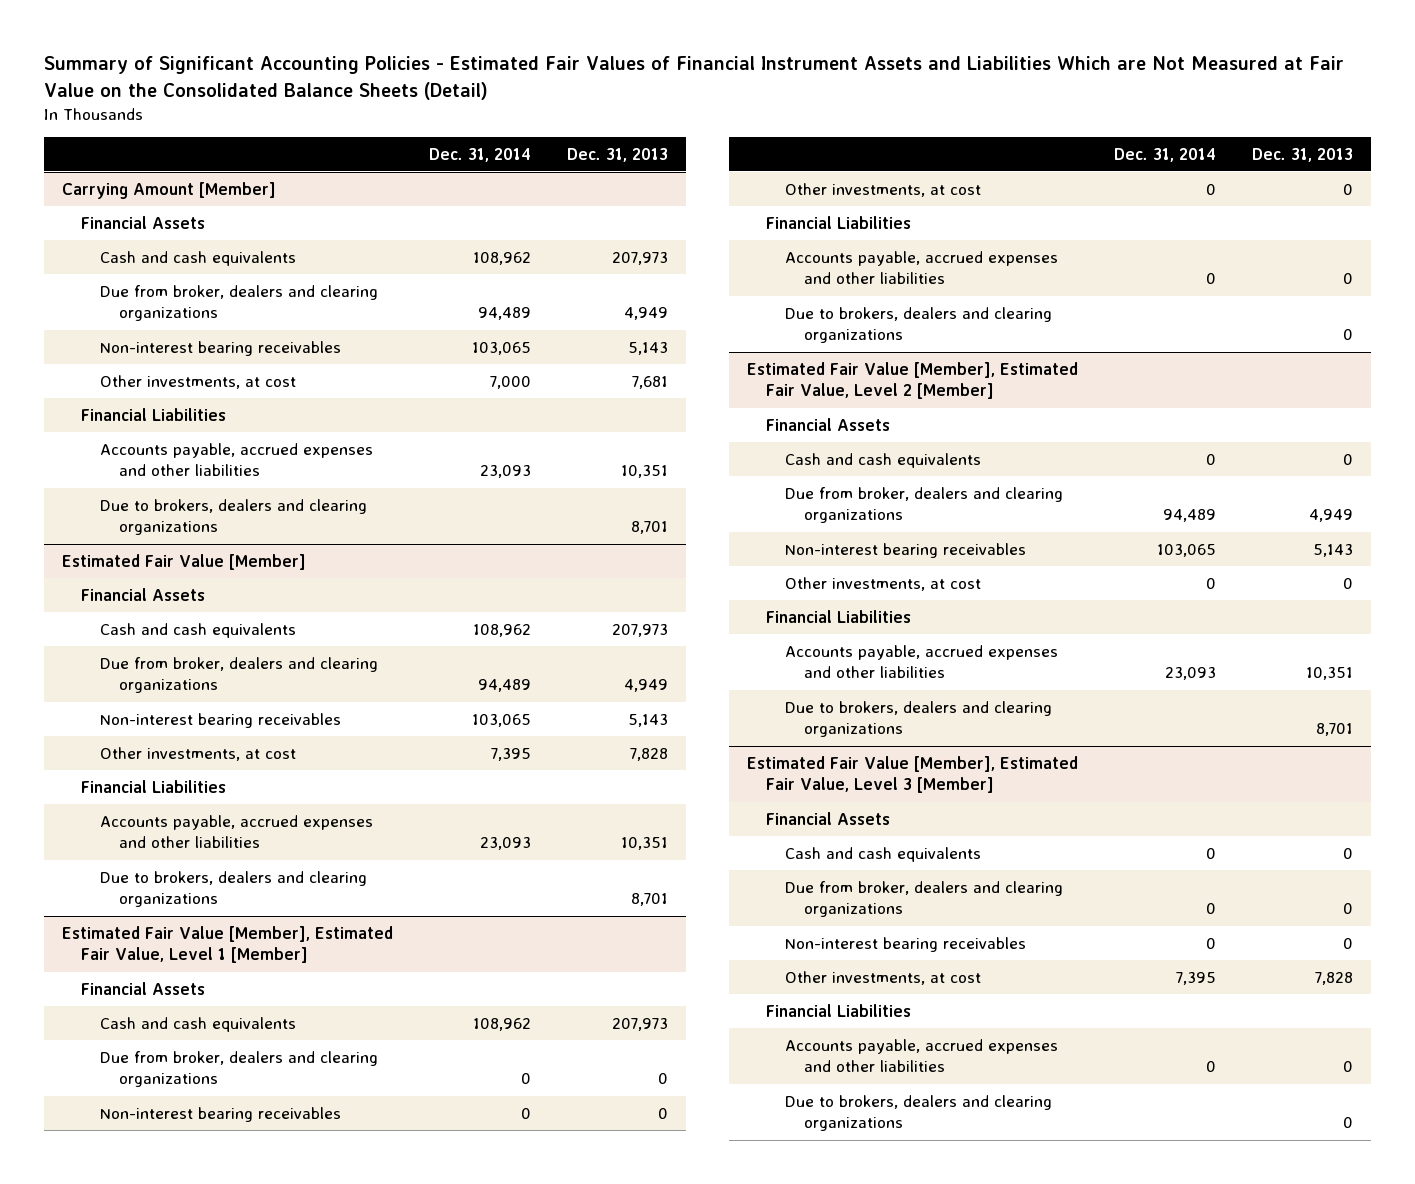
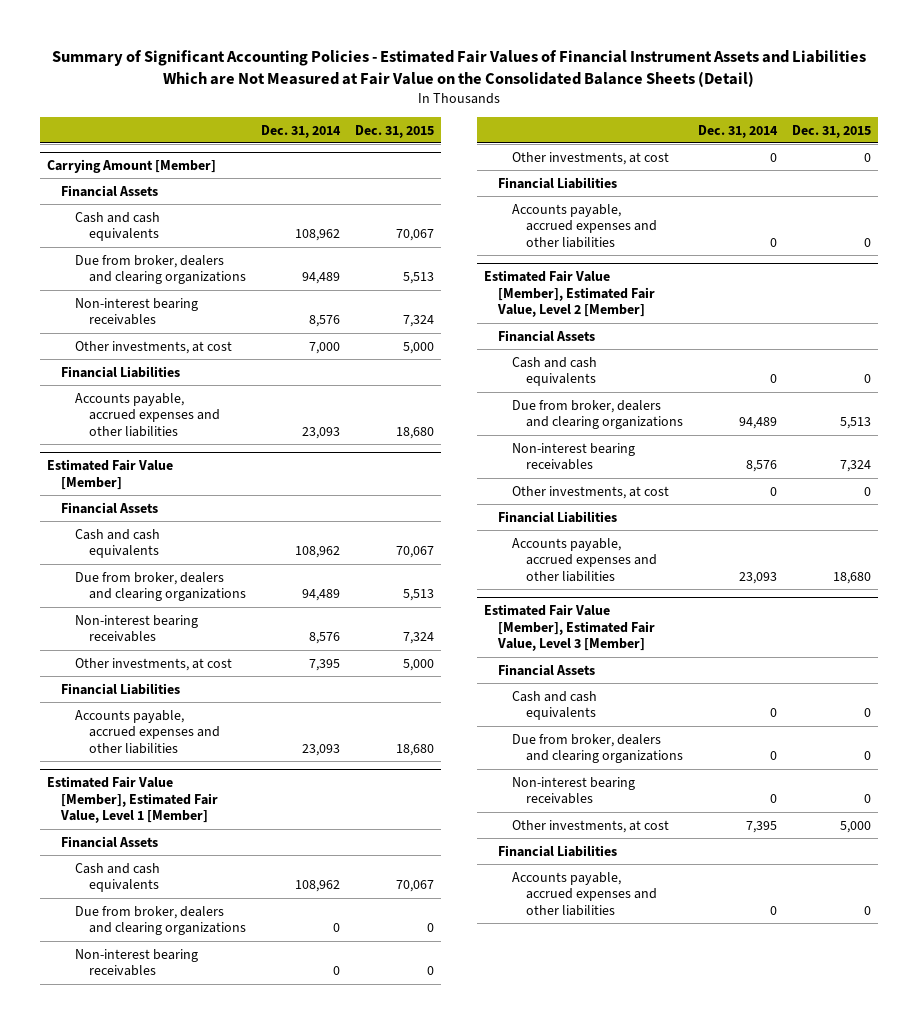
- | Dec. 31, 2014 | Dec. 31, 2013
+ | Dec. 31, 2014 | Dec. 31, 2015
@ Carrying Amount [Member]
- Non-interest bearing receivables | 103,065 | 5,143
+ Non-interest bearing receivables | 8,576 | 7,324
- Due to brokers, dealers and clearing organizations | | 8,701
@ Estimated Fair Value [Member]
- Non-interest bearing receivables | 103,065 | 5,143
+ Non-interest bearing receivables | 8,576 | 7,324
- Due to brokers, dealers and clearing organizations | | 8,701
@ Estimated Fair Value [Member], Estimated Fair Value, Level 1 [Member]
- Due to brokers, dealers and clearing organizations | | 0
@ Estimated Fair Value [Member], Estimated Fair Value, Level 2 [Member]
- Non-interest bearing receivables | 103,065 | 5,143
+ Non-interest bearing receivables | 8,576 | 7,324
- Due to brokers, dealers and clearing organizations | | 8,701
@ Estimated Fair Value [Member], Estimated Fair Value, Level 3 [Member]
- Due to brokers, dealers and clearing organizations | | 0

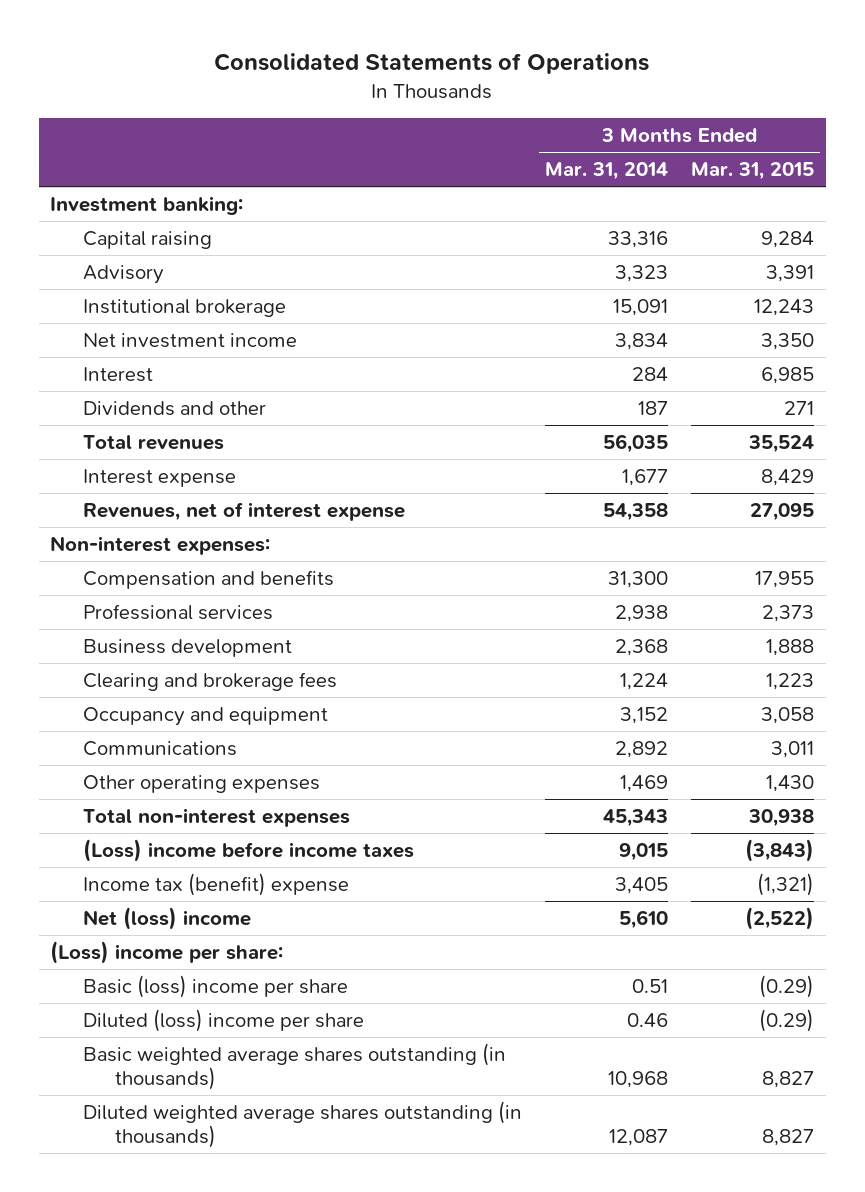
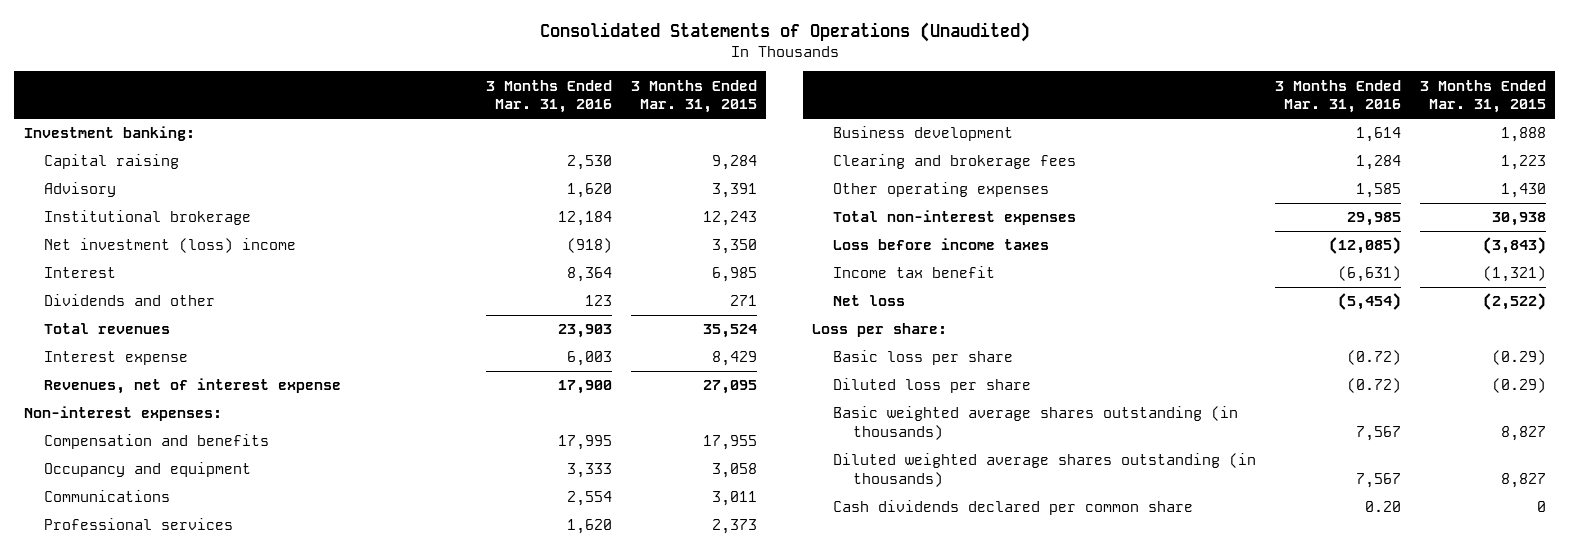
- Consolidated Statements of Operations
+ Consolidated Statements of Operations (Unaudited)
- | 3 Months Ended Mar. 31, 2014 | 3 Months Ended Mar. 31, 2015
+ | 3 Months Ended Mar. 31, 2016 | 3 Months Ended Mar. 31, 2015
- Net investment income | 3,834 | 3,350
+ Net investment (loss) income | (918) | 3,350
moved up: Occupancy and equipment | 3,333 | 3,058
moved up: Communications | 2,554 | 3,011
- (Loss) income before income taxes | 9,015 | (3,843)
- Income tax (benefit) expense | 3,405 | (1,321)
- Net (loss) income | 5,610 | (2,522)
- (Loss) income per share:
- Basic (loss) income per share | 0.51 | (0.29)
- Diluted (loss) income per share | 0.46 | (0.29)
+ Loss before income taxes | (12,085) | (3,843)
+ Income tax benefit | (6,631) | (1,321)
+ Net loss | (5,454) | (2,522)
+ Loss per share:
+ Basic loss per share | (0.72) | (0.29)
+ Diluted loss per share | (0.72) | (0.29)
+ Cash dividends declared per common share | 0.20 | 0

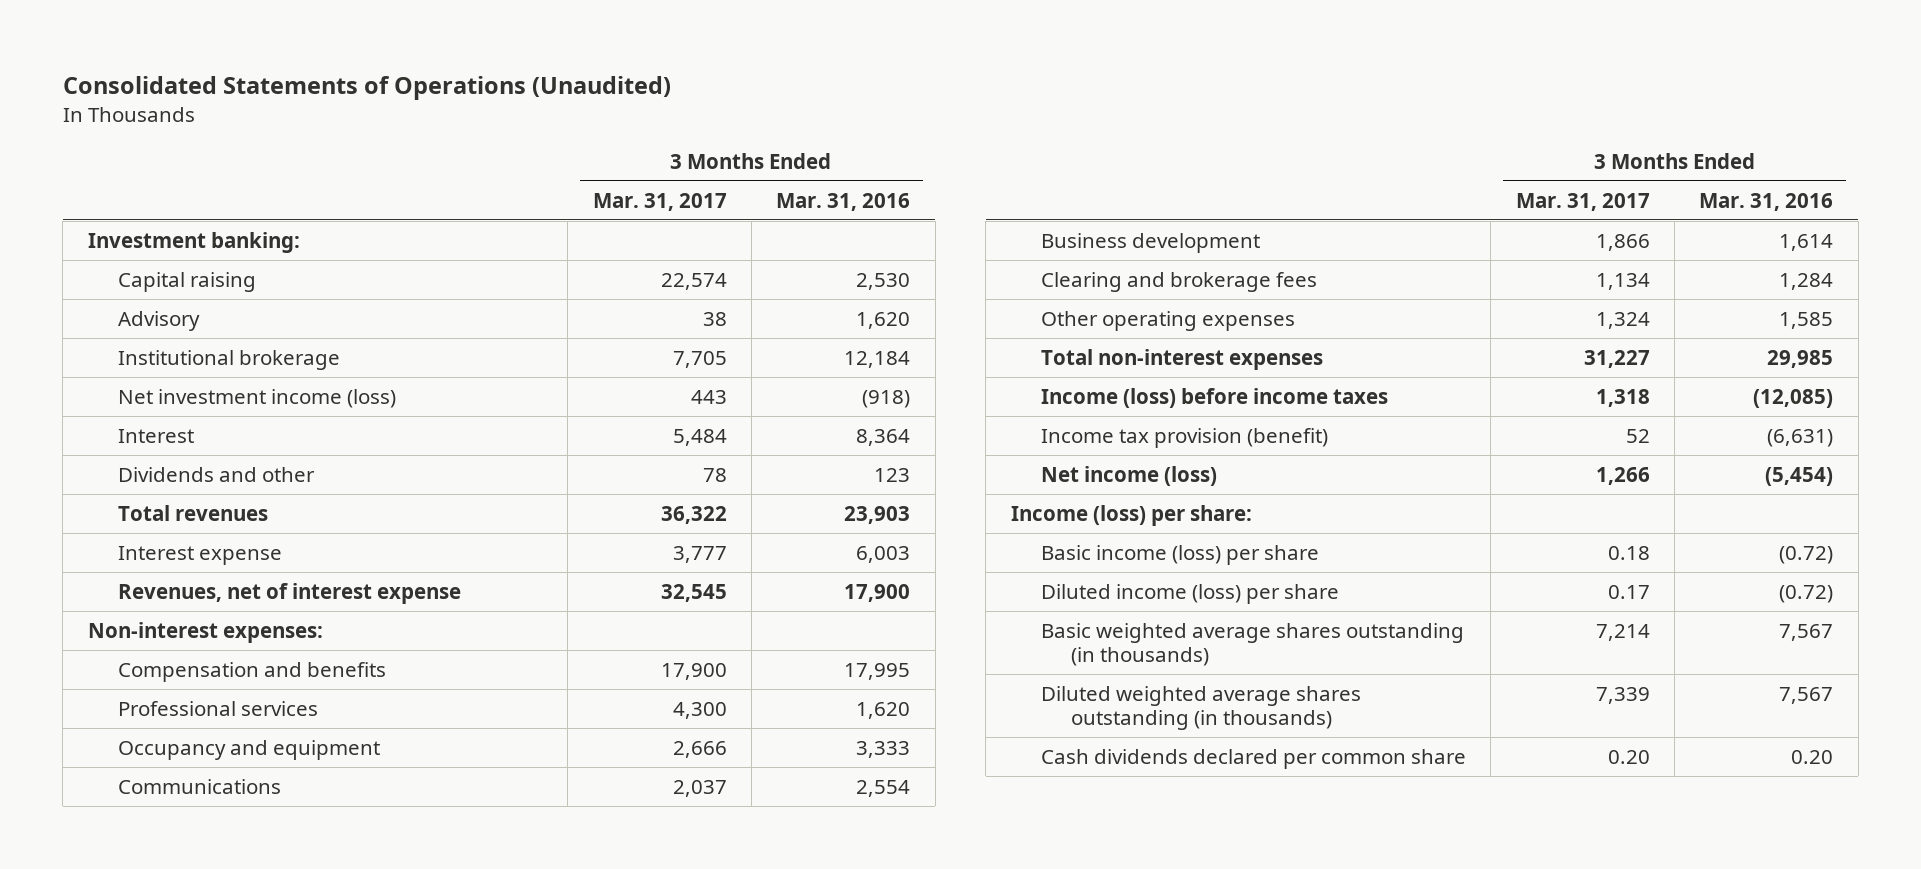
- | 3 Months Ended Mar. 31, 2016 | 3 Months Ended Mar. 31, 2015
+ | 3 Months Ended Mar. 31, 2017 | 3 Months Ended Mar. 31, 2016
- Net investment (loss) income | (918) | 3,350
+ Net investment income (loss) | 443 | (918)
moved up: Professional services | 4,300 | 1,620
- Loss before income taxes | (12,085) | (3,843)
- Income tax benefit | (6,631) | (1,321)
- Net loss | (5,454) | (2,522)
- Loss per share:
- Basic loss per share | (0.72) | (0.29)
- Diluted loss per share | (0.72) | (0.29)
+ Income (loss) before income taxes | 1,318 | (12,085)
+ Income tax provision (benefit) | 52 | (6,631)
+ Net income (loss) | 1,266 | (5,454)
+ Income (loss) per share:
+ Basic income (loss) per share | 0.18 | (0.72)
+ Diluted income (loss) per share | 0.17 | (0.72)

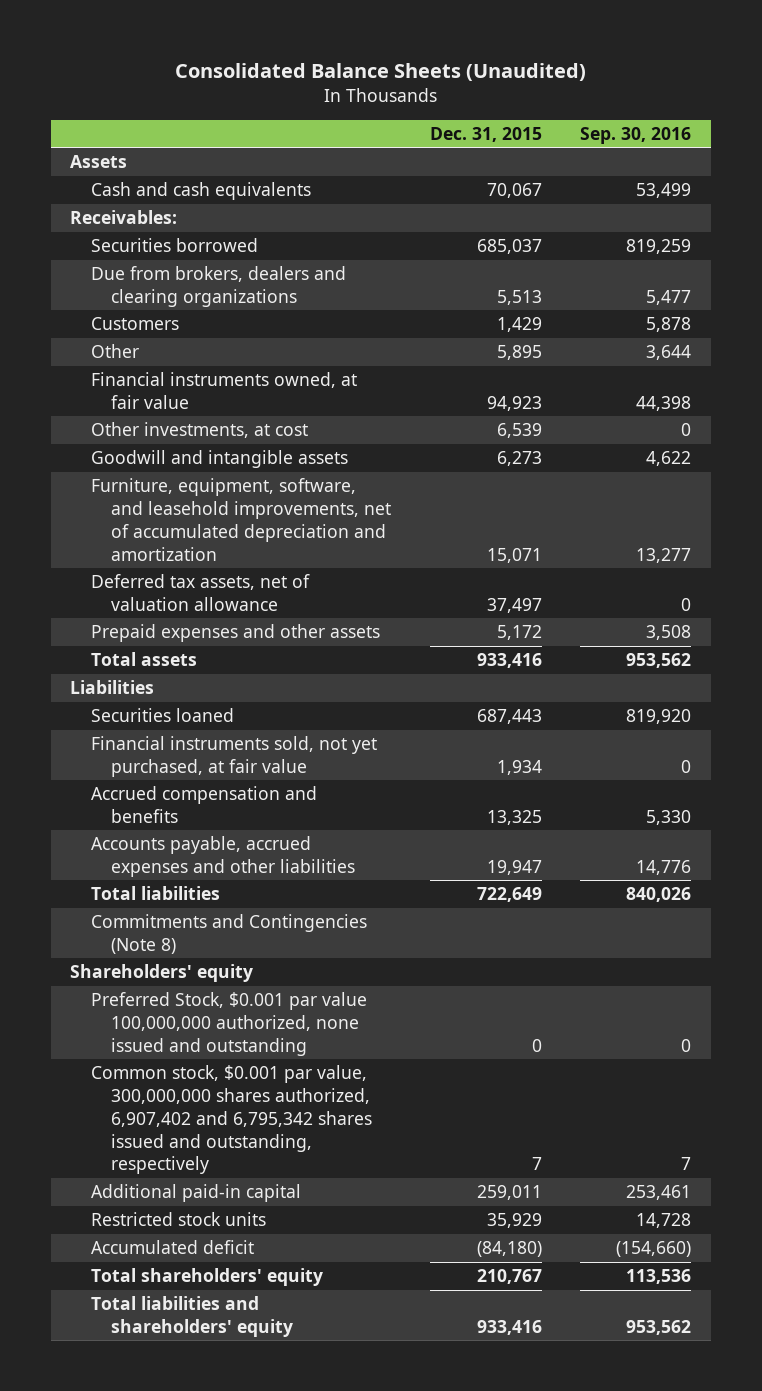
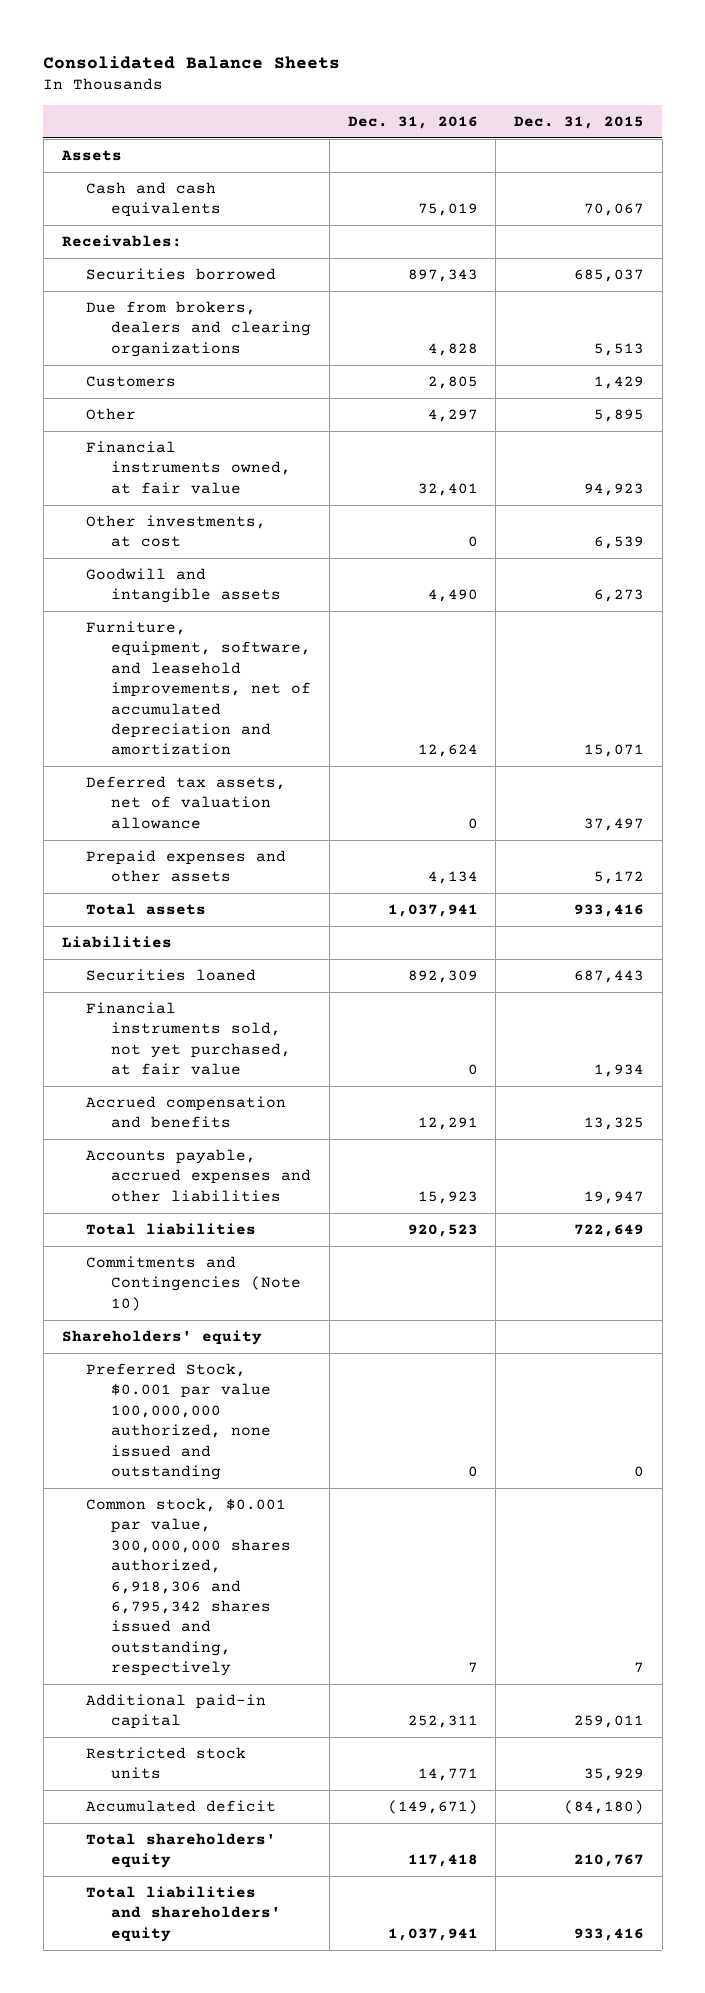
- Consolidated Balance Sheets (Unaudited)
+ Consolidated Balance Sheets
- | Dec. 31, 2015 | Sep. 30, 2016
+ | Dec. 31, 2016 | Dec. 31, 2015
- Commitments and Contingencies (Note 8)
+ Commitments and Contingencies (Note 10)
- Common stock, $0.001 par value, 300,000,000 shares authorized, 6,907,402 and 6,795,342 shares issued and outstanding, respectively | 7 | 7
+ Common stock, $0.001 par value, 300,000,000 shares authorized, 6,918,306 and 6,795,342 shares issued and outstanding, respectively | 7 | 7

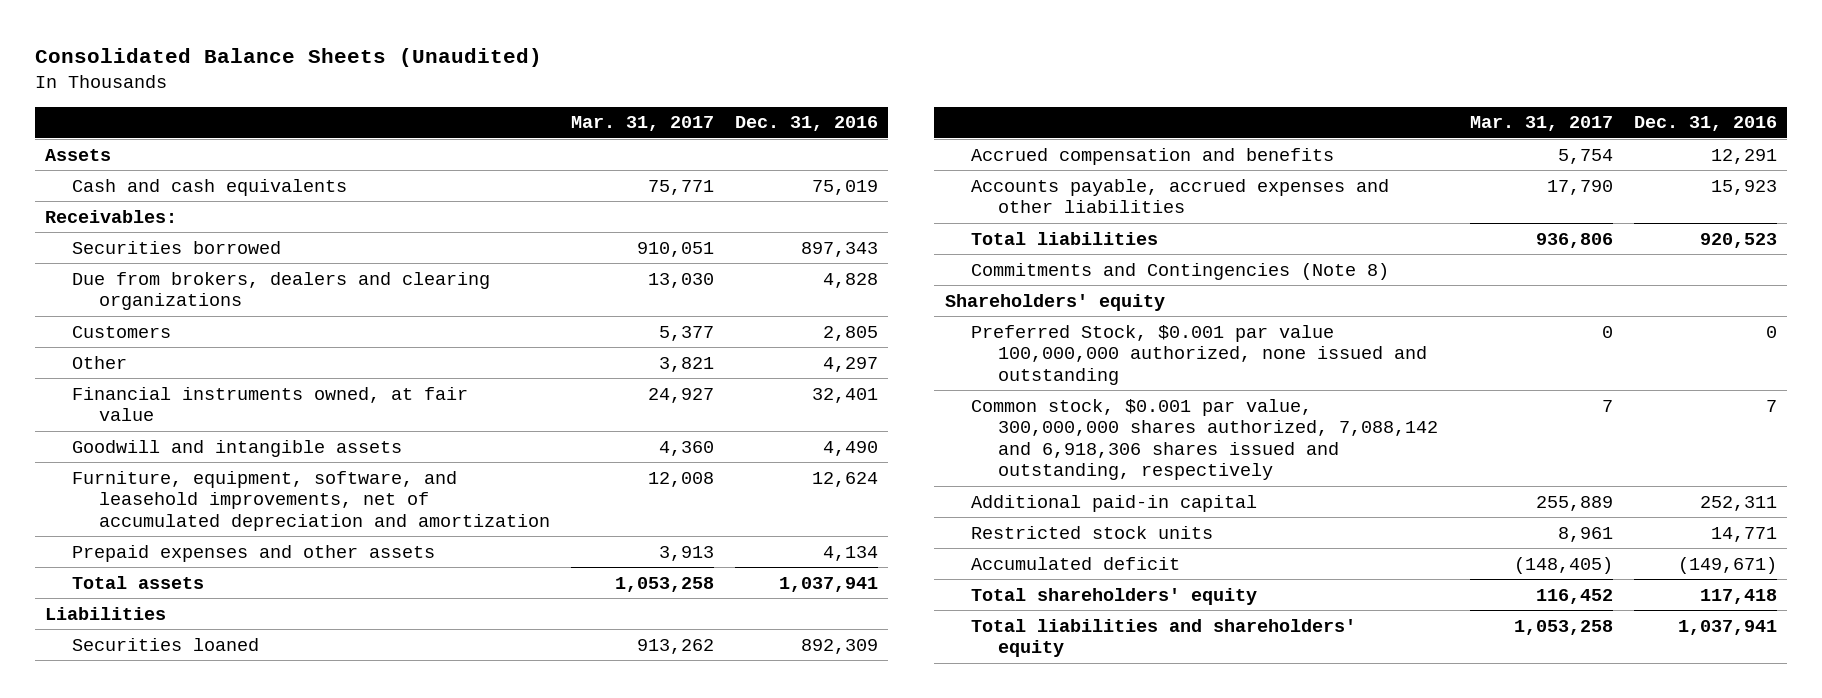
- Consolidated Balance Sheets
+ Consolidated Balance Sheets (Unaudited)
- | Dec. 31, 2016 | Dec. 31, 2015
+ | Mar. 31, 2017 | Dec. 31, 2016
- Other investments, at cost | 0 | 6,539
- Deferred tax assets, net of valuation allowance | 0 | 37,497
- Financial instruments sold, not yet purchased, at fair value | 0 | 1,934
- Commitments and Contingencies (Note 10)
+ Commitments and Contingencies (Note 8)
- Common stock, $0.001 par value, 300,000,000 shares authorized, 6,918,306 and 6,795,342 shares issued and outstanding, respectively | 7 | 7
+ Common stock, $0.001 par value, 300,000,000 shares authorized, 7,088,142 and 6,918,306 shares issued and outstanding, respectively | 7 | 7

